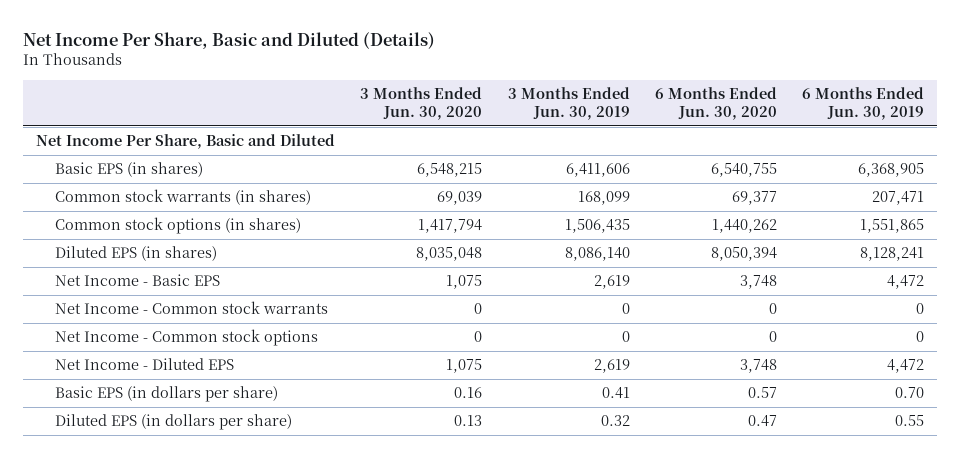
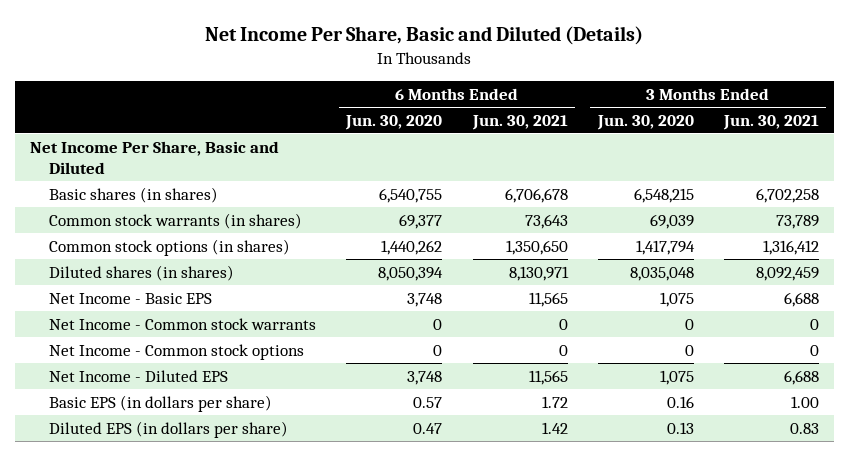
- | 3 Months Ended Jun. 30, 2020 | 3 Months Ended Jun. 30, 2019 | 6 Months Ended Jun. 30, 2020 | 6 Months Ended Jun. 30, 2019
+ | 6 Months Ended Jun. 30, 2020 | 6 Months Ended Jun. 30, 2021 | 3 Months Ended Jun. 30, 2020 | 3 Months Ended Jun. 30, 2021
- Basic EPS (in shares) | 6,548,215 | 6,411,606 | 6,540,755 | 6,368,905
+ Basic shares (in shares) | 6,540,755 | 6,706,678 | 6,548,215 | 6,702,258
- Diluted EPS (in shares) | 8,035,048 | 8,086,140 | 8,050,394 | 8,128,241
+ Diluted shares (in shares) | 8,050,394 | 8,130,971 | 8,035,048 | 8,092,459

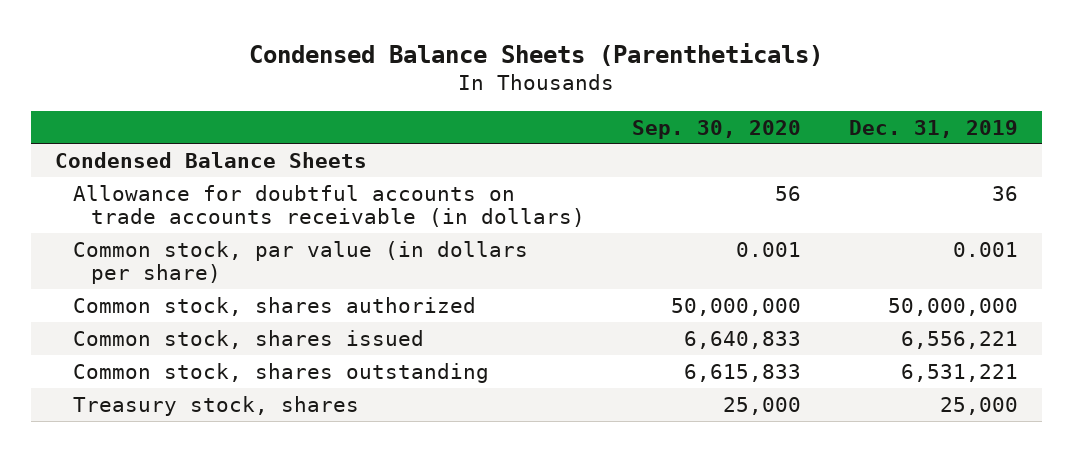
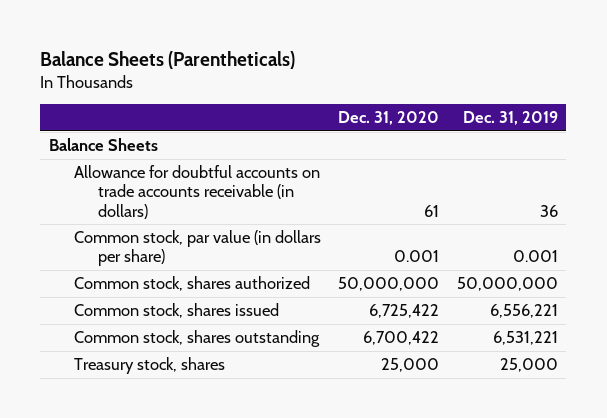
- Condensed Balance Sheets (Parentheticals)
+ Balance Sheets (Parentheticals)
- | Sep. 30, 2020 | Dec. 31, 2019
+ | Dec. 31, 2020 | Dec. 31, 2019
- Condensed Balance Sheets
+ Balance Sheets

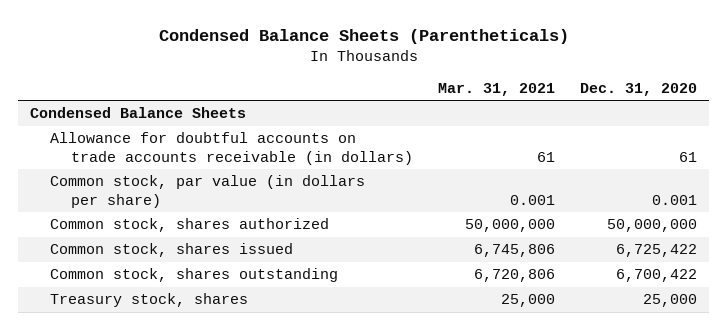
- Balance Sheets (Parentheticals)
+ Condensed Balance Sheets (Parentheticals)
- | Dec. 31, 2020 | Dec. 31, 2019
+ | Mar. 31, 2021 | Dec. 31, 2020
- Balance Sheets
+ Condensed Balance Sheets

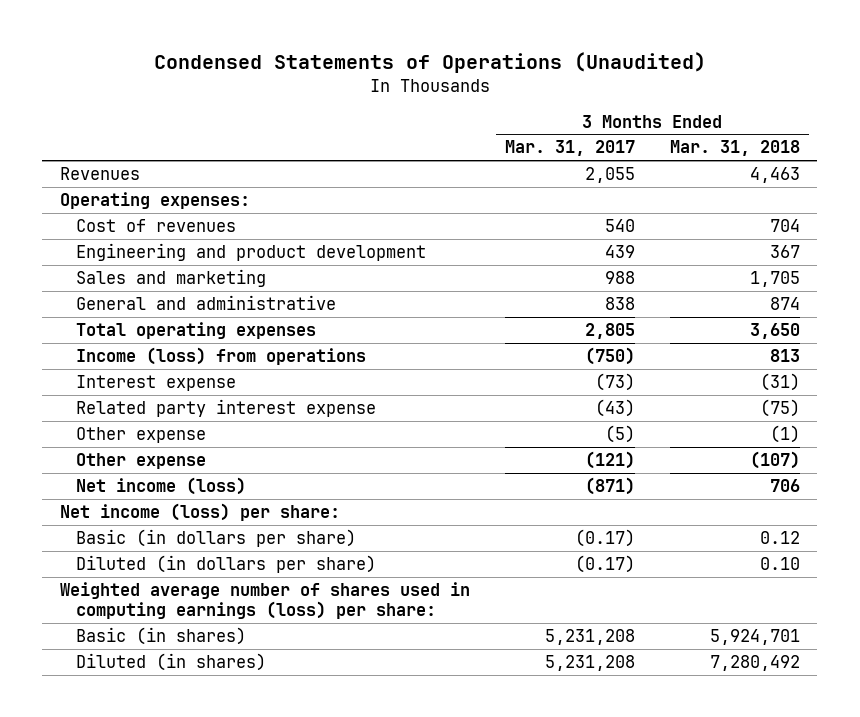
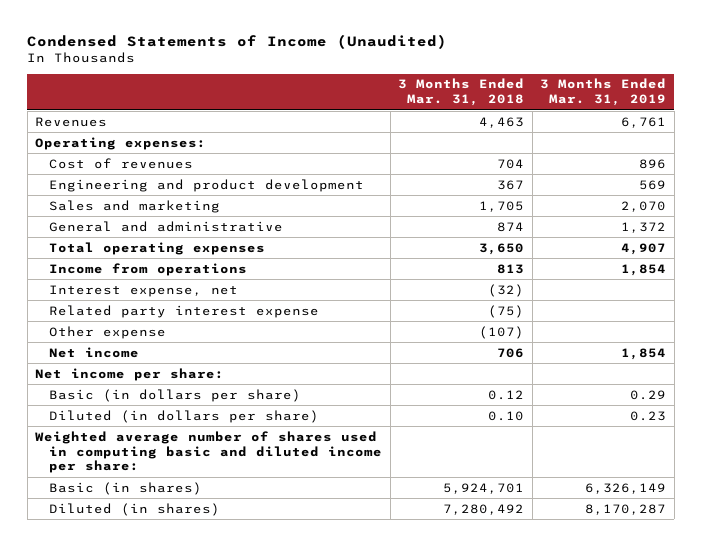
- Condensed Statements of Operations (Unaudited)
+ Condensed Statements of Income (Unaudited)
- | 3 Months Ended Mar. 31, 2017 | 3 Months Ended Mar. 31, 2018
+ | 3 Months Ended Mar. 31, 2018 | 3 Months Ended Mar. 31, 2019
- Income (loss) from operations | (750) | 813
- Interest expense | (73) | (31)
+ Income from operations | 813 | 1,854
+ Interest expense, net | (32) |
- Other expense | (5) | (1)
- Net income (loss) | (871) | 706
- Net income (loss) per share:
+ Net income | 706 | 1,854
+ Net income per share:
- Weighted average number of shares used in computing earnings (loss) per share:
+ Weighted average number of shares used in computing basic and diluted income per share:

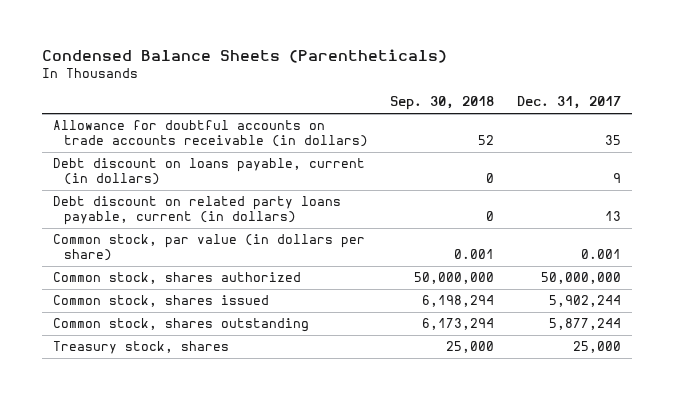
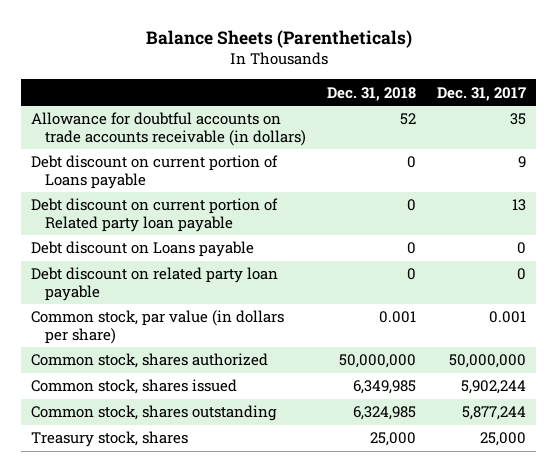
- Condensed Balance Sheets (Parentheticals)
+ Balance Sheets (Parentheticals)
- | Sep. 30, 2018 | Dec. 31, 2017
+ | Dec. 31, 2018 | Dec. 31, 2017
- Debt discount on loans payable, current (in dollars) | 0 | 9
- Debt discount on related party loans payable, current (in dollars) | 0 | 13
+ Debt discount on current portion of Loans payable | 0 | 9
+ Debt discount on current portion of Related party loan payable | 0 | 13
+ Debt discount on Loans payable | 0 | 0
+ Debt discount on related party loan payable | 0 | 0

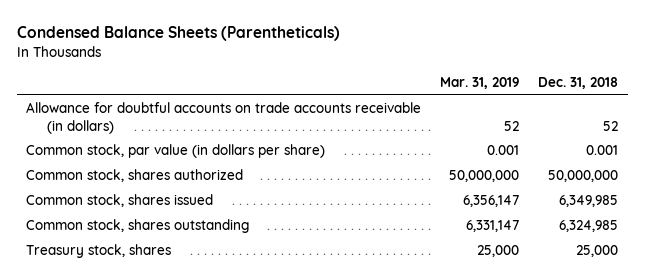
- Balance Sheets (Parentheticals)
+ Condensed Balance Sheets (Parentheticals)
- | Dec. 31, 2018 | Dec. 31, 2017
+ | Mar. 31, 2019 | Dec. 31, 2018
- Debt discount on current portion of Loans payable | 0 | 9
- Debt discount on current portion of Related party loan payable | 0 | 13
- Debt discount on Loans payable | 0 | 0
- Debt discount on related party loan payable | 0 | 0

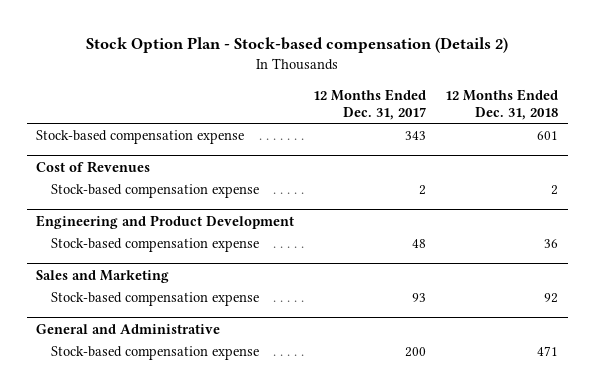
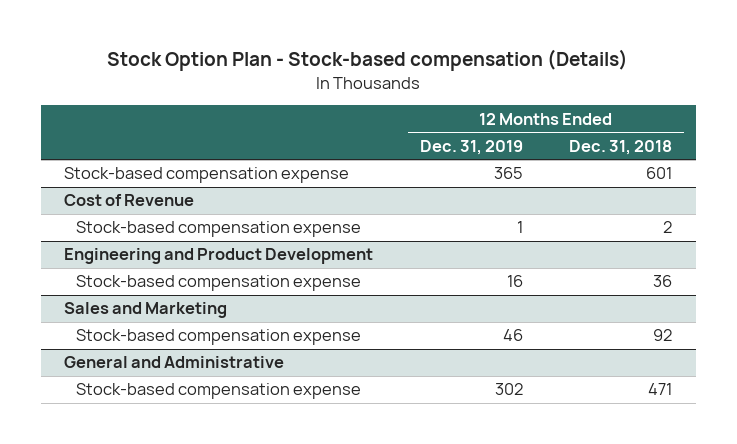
- Stock Option Plan - Stock-based compensation (Details 2)
+ Stock Option Plan - Stock-based compensation (Details)
- | 12 Months Ended Dec. 31, 2017 | 12 Months Ended Dec. 31, 2018
+ | 12 Months Ended Dec. 31, 2019 | 12 Months Ended Dec. 31, 2018
- Cost of Revenues
+ Cost of Revenue

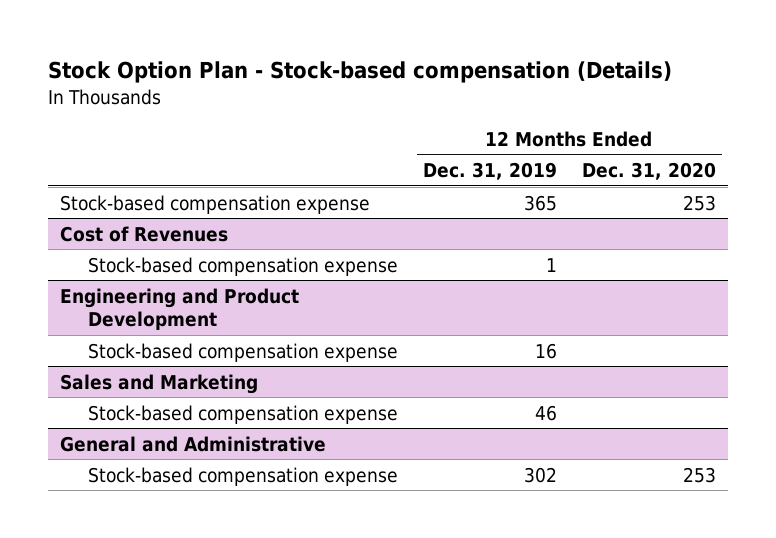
- | 12 Months Ended Dec. 31, 2019 | 12 Months Ended Dec. 31, 2018
+ | 12 Months Ended Dec. 31, 2019 | 12 Months Ended Dec. 31, 2020
- Cost of Revenue
+ Cost of Revenues

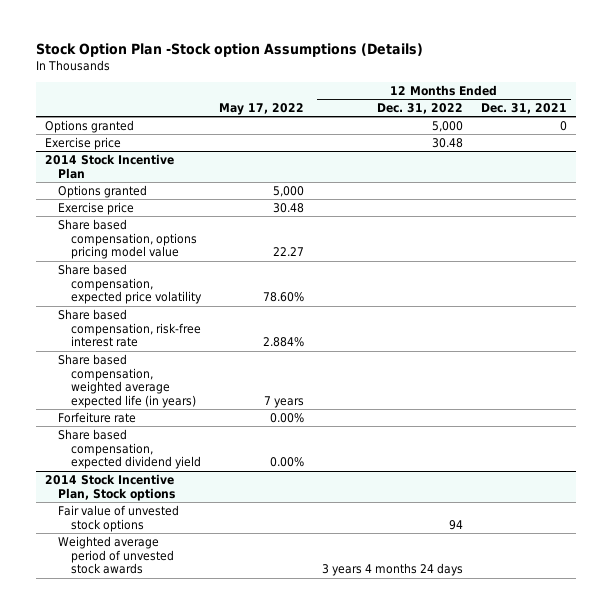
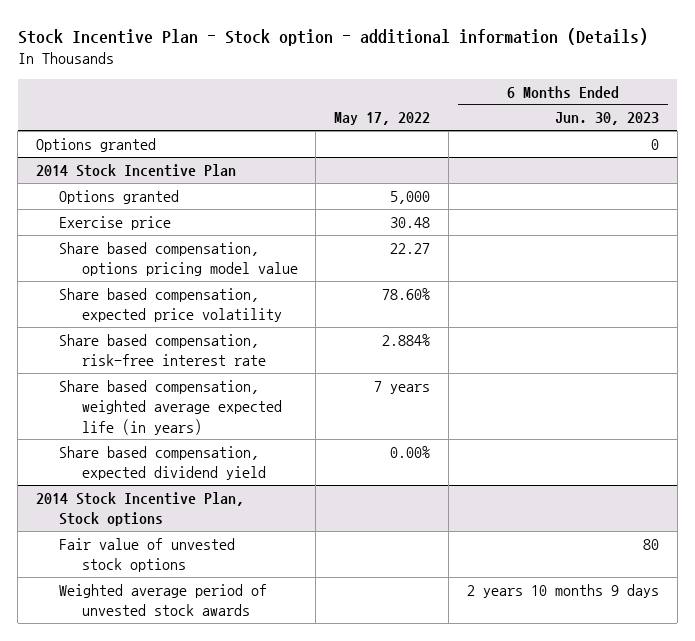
- Stock Option Plan -Stock option Assumptions (Details)
+ Stock Incentive Plan - Stock option - additional information (Details)
- | May 17, 2022 | 12 Months Ended Dec. 31, 2022 | 12 Months Ended Dec. 31, 2021
+ | May 17, 2022 | 6 Months Ended Jun. 30, 2023
- Exercise price | | 30.48 |
@ 2014 Stock Incentive Plan
- Forfeiture rate | 0.00% | |

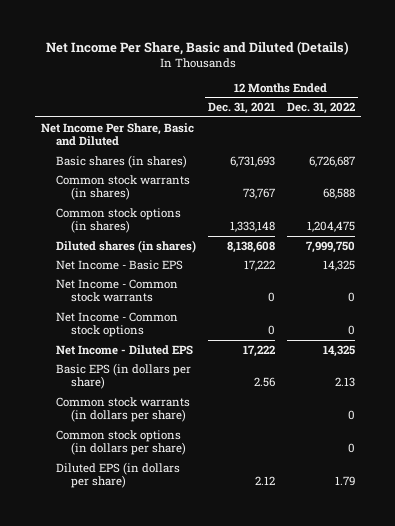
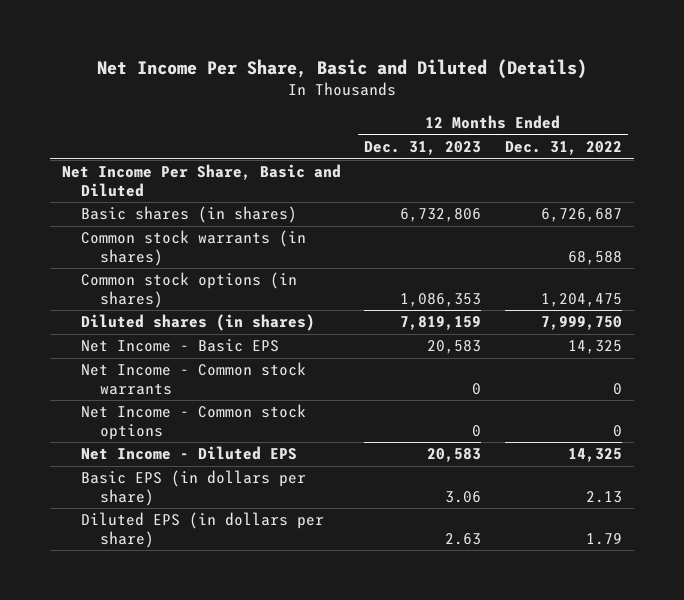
- | 12 Months Ended Dec. 31, 2021 | 12 Months Ended Dec. 31, 2022
+ | 12 Months Ended Dec. 31, 2023 | 12 Months Ended Dec. 31, 2022
- Common stock warrants (in dollars per share) | | 0
- Common stock options (in dollars per share) | | 0

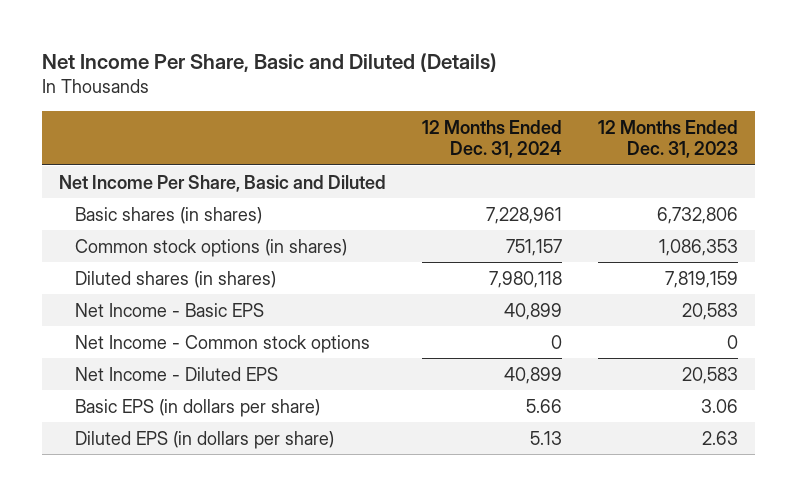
- | 12 Months Ended Dec. 31, 2023 | 12 Months Ended Dec. 31, 2022
+ | 12 Months Ended Dec. 31, 2024 | 12 Months Ended Dec. 31, 2023
- Common stock warrants (in shares) | | 68,588
- Net Income - Common stock warrants | 0 | 0

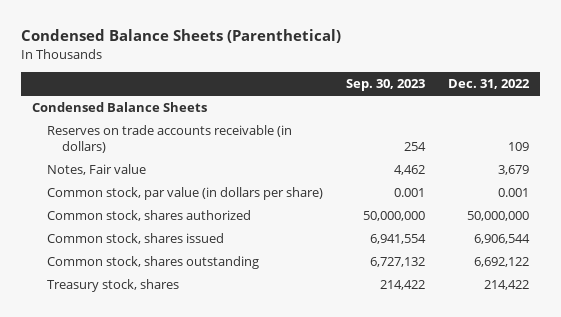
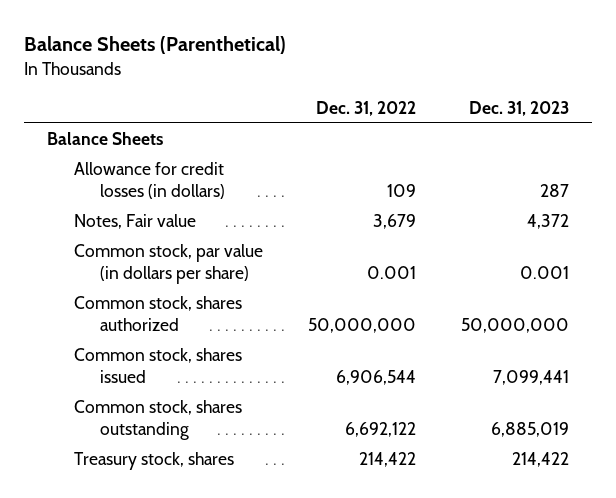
- Condensed Balance Sheets (Parenthetical)
+ Balance Sheets (Parenthetical)
- | Sep. 30, 2023 | Dec. 31, 2022
+ | Dec. 31, 2022 | Dec. 31, 2023
- Condensed Balance Sheets
- Reserves on trade accounts receivable (in dollars) | 254 | 109
+ Balance Sheets
+ Allowance for credit losses (in dollars) | 109 | 287

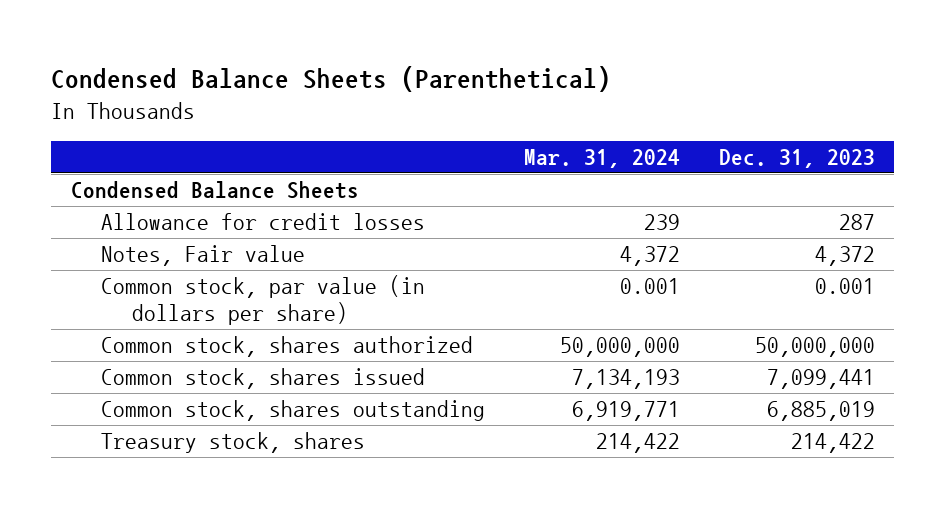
- Balance Sheets (Parenthetical)
+ Condensed Balance Sheets (Parenthetical)
- | Dec. 31, 2022 | Dec. 31, 2023
+ | Mar. 31, 2024 | Dec. 31, 2023
- Balance Sheets
- Allowance for credit losses (in dollars) | 109 | 287
+ Condensed Balance Sheets
+ Allowance for credit losses | 239 | 287

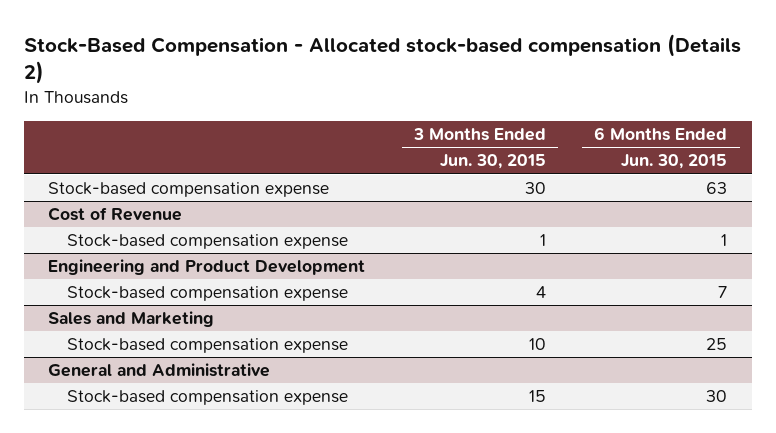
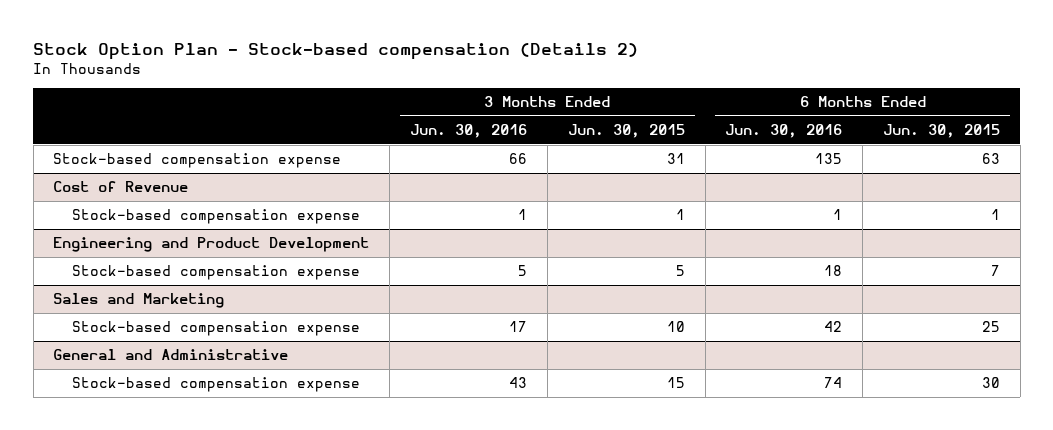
- Stock-Based Compensation - Allocated stock-based compensation (Details 2)
+ Stock Option Plan - Stock-based compensation (Details 2)
- | 3 Months Ended Jun. 30, 2015 | 6 Months Ended Jun. 30, 2015
+ | 3 Months Ended Jun. 30, 2016 | 3 Months Ended Jun. 30, 2015 | 6 Months Ended Jun. 30, 2016 | 6 Months Ended Jun. 30, 2015
- Stock-based compensation expense | 30 | 63
+ Stock-based compensation expense | 66 | 31 | 135 | 63
@ Engineering and Product Development
- Stock-based compensation expense | 4 | 7
+ Stock-based compensation expense | 5 | 5 | 18 | 7

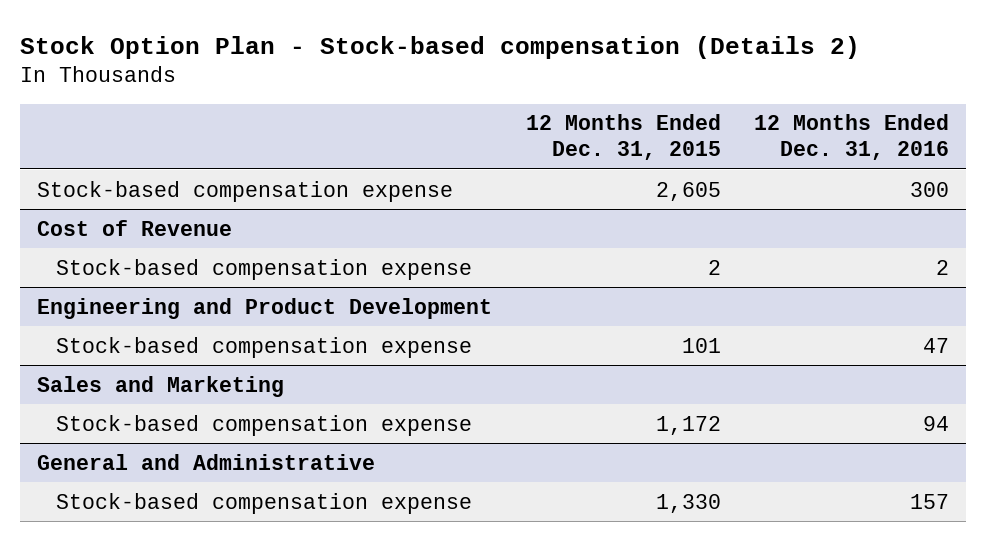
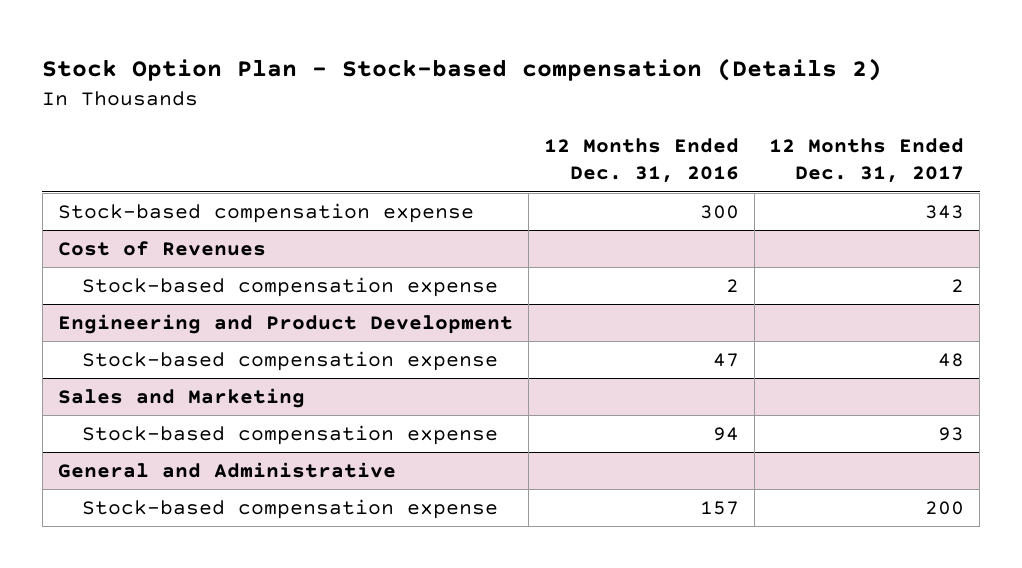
- | 12 Months Ended Dec. 31, 2015 | 12 Months Ended Dec. 31, 2016
+ | 12 Months Ended Dec. 31, 2016 | 12 Months Ended Dec. 31, 2017
- Cost of Revenue
+ Cost of Revenues

